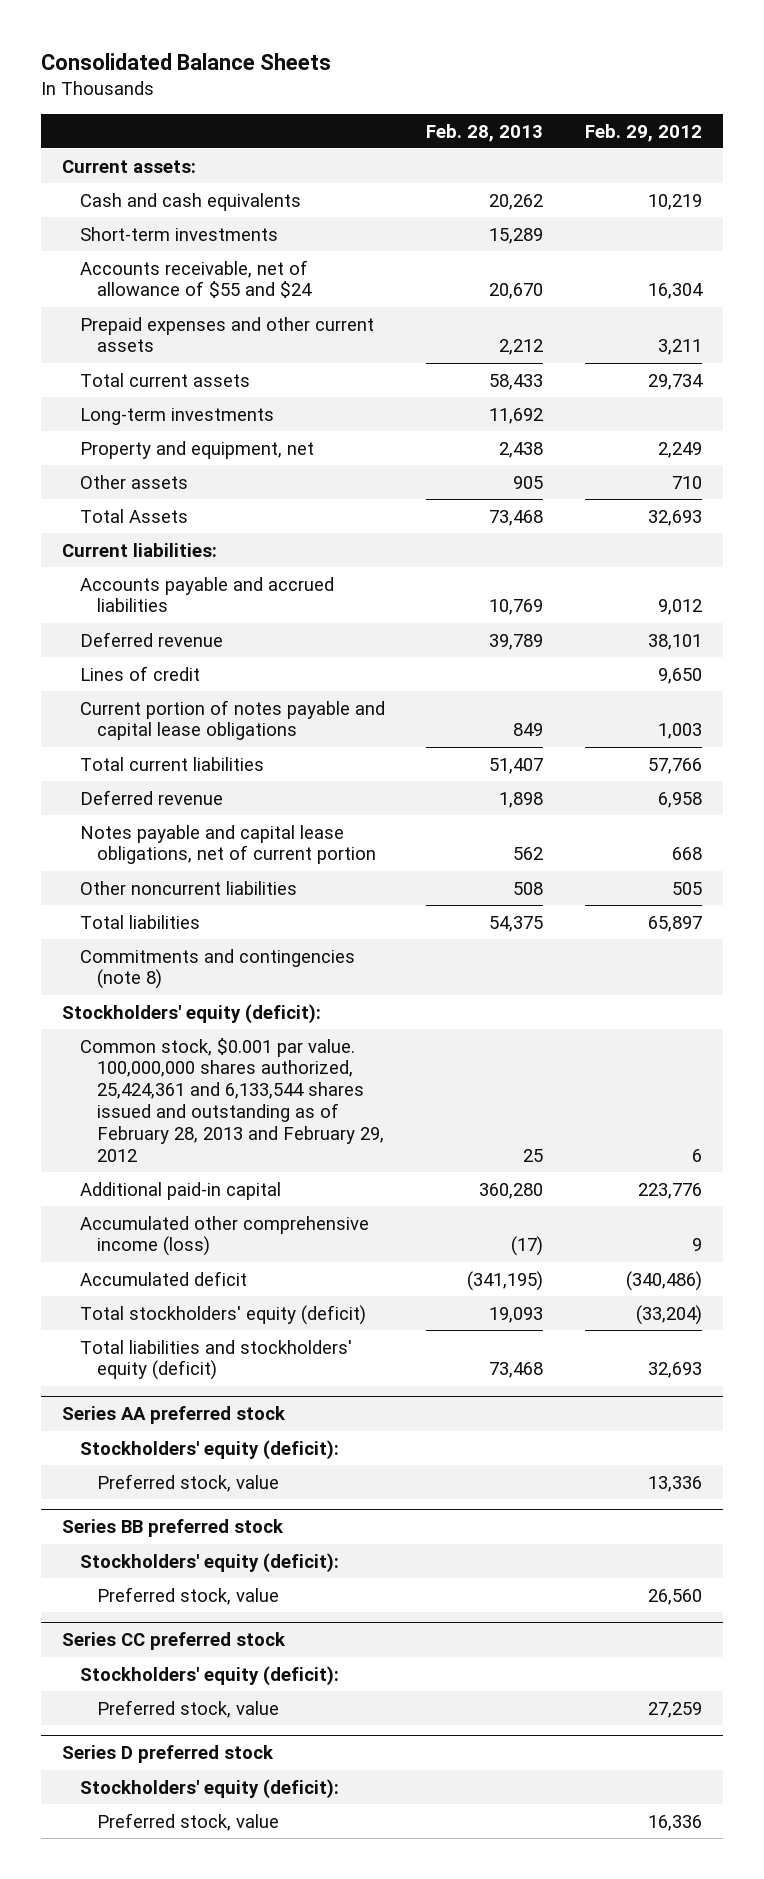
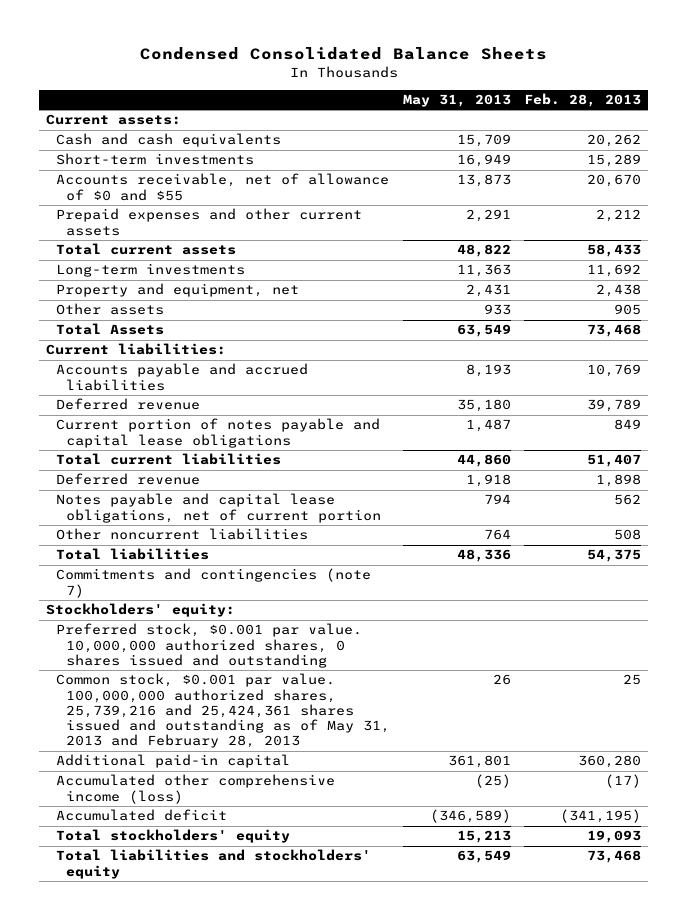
- Consolidated Balance Sheets
+ Condensed Consolidated Balance Sheets
- | Feb. 28, 2013 | Feb. 29, 2012
+ | May 31, 2013 | Feb. 28, 2013
- Accounts receivable, net of allowance of $55 and $24 | 20,670 | 16,304
+ Accounts receivable, net of allowance of $0 and $55 | 13,873 | 20,670
- Lines of credit | | 9,650
- Commitments and contingencies (note 8)
- Stockholders' equity (deficit):
- Common stock, $0.001 par value. 100,000,000 shares authorized, 25,424,361 and 6,133,544 shares issued and outstanding as of February 28, 2013 and February 29, 2012 | 25 | 6
+ Commitments and contingencies (note 7)
+ Stockholders' equity:
+ Preferred stock, $0.001 par value. 10,000,000 authorized shares, 0 shares issued and outstanding
+ Common stock, $0.001 par value. 100,000,000 authorized shares, 25,739,216 and 25,424,361 shares issued and outstanding as of May 31, 2013 and February 28, 2013 | 26 | 25
- Total stockholders' equity (deficit) | 19,093 | (33,204)
- Total liabilities and stockholders' equity (deficit) | 73,468 | 32,693
- Series AA preferred stock
- Stockholders' equity (deficit):
- Preferred stock, value | | 13,336
- Series BB preferred stock
- Stockholders' equity (deficit):
- Preferred stock, value | | 26,560
- Series CC preferred stock
- Stockholders' equity (deficit):
- Preferred stock, value | | 27,259
- Series D preferred stock
- Stockholders' equity (deficit):
- Preferred stock, value | | 16,336
+ Total stockholders' equity | 15,213 | 19,093
+ Total liabilities and stockholders' equity | 63,549 | 73,468

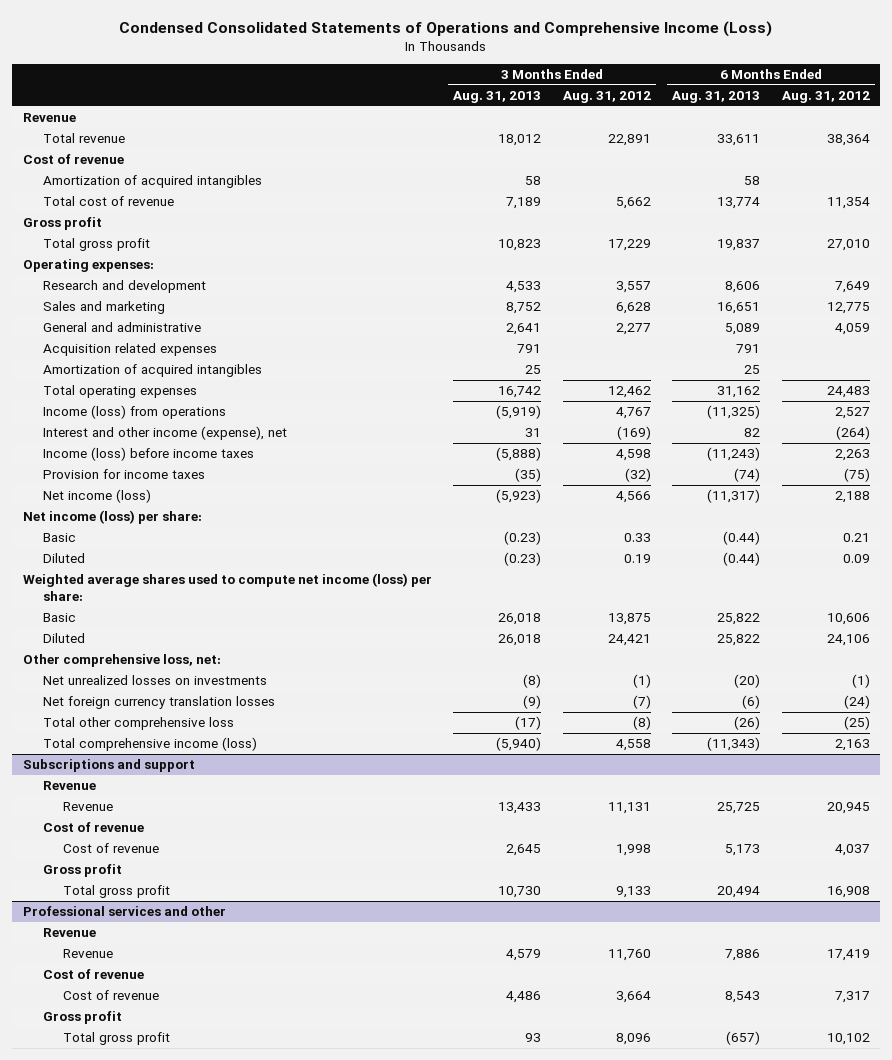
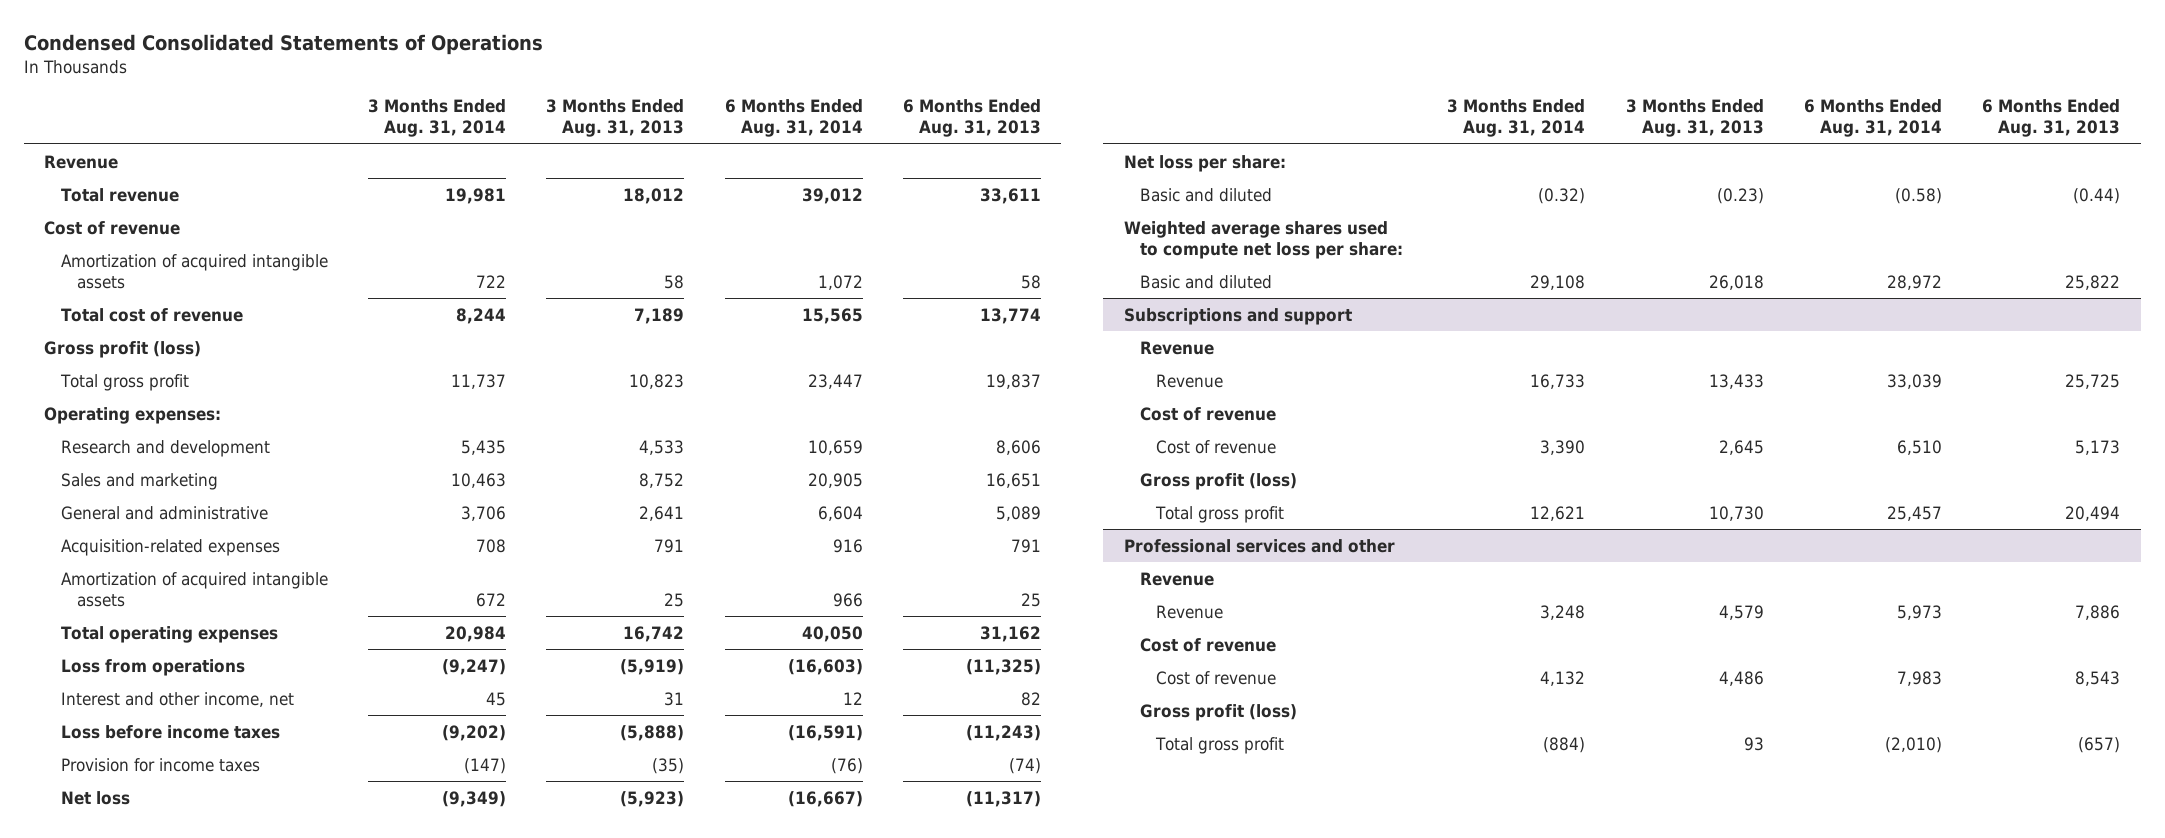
- Condensed Consolidated Statements of Operations and Comprehensive Income (Loss)
+ Condensed Consolidated Statements of Operations
- | 3 Months Ended Aug. 31, 2013 | 3 Months Ended Aug. 31, 2012 | 6 Months Ended Aug. 31, 2013 | 6 Months Ended Aug. 31, 2012
+ | 3 Months Ended Aug. 31, 2014 | 3 Months Ended Aug. 31, 2013 | 6 Months Ended Aug. 31, 2014 | 6 Months Ended Aug. 31, 2013
- Amortization of acquired intangibles | 58 | | 58 |
+ Amortization of acquired intangible assets | 722 | 58 | 1,072 | 58
- Gross profit
+ Gross profit (loss)
- Acquisition related expenses | 791 | | 791 |
- Amortization of acquired intangibles | 25 | | 25 |
+ Acquisition-related expenses | 708 | 791 | 916 | 791
+ Amortization of acquired intangible assets | 672 | 25 | 966 | 25
- Income (loss) from operations | (5,919) | 4,767 | (11,325) | 2,527
- Interest and other income (expense), net | 31 | (169) | 82 | (264)
- Income (loss) before income taxes | (5,888) | 4,598 | (11,243) | 2,263
+ Loss from operations | (9,247) | (5,919) | (16,603) | (11,325)
+ Interest and other income, net | 45 | 31 | 12 | 82
+ Loss before income taxes | (9,202) | (5,888) | (16,591) | (11,243)
- Net income (loss) | (5,923) | 4,566 | (11,317) | 2,188
- Net income (loss) per share:
- Basic | (0.23) | 0.33 | (0.44) | 0.21
- Diluted | (0.23) | 0.19 | (0.44) | 0.09
- Weighted average shares used to compute net income (loss) per share:
- Basic | 26,018 | 13,875 | 25,822 | 10,606
- Diluted | 26,018 | 24,421 | 25,822 | 24,106
- Other comprehensive loss, net:
- Net unrealized losses on investments | (8) | (1) | (20) | (1)
- Net foreign currency translation losses | (9) | (7) | (6) | (24)
- Total other comprehensive loss | (17) | (8) | (26) | (25)
- Total comprehensive income (loss) | (5,940) | 4,558 | (11,343) | 2,163
+ Net loss | (9,349) | (5,923) | (16,667) | (11,317)
+ Net loss per share:
+ Basic and diluted | (0.32) | (0.23) | (0.58) | (0.44)
+ Weighted average shares used to compute net loss per share:
+ Basic and diluted | 29,108 | 26,018 | 28,972 | 25,822
@ Subscriptions and support
- Gross profit
+ Gross profit (loss)
@ Professional services and other
- Gross profit
+ Gross profit (loss)

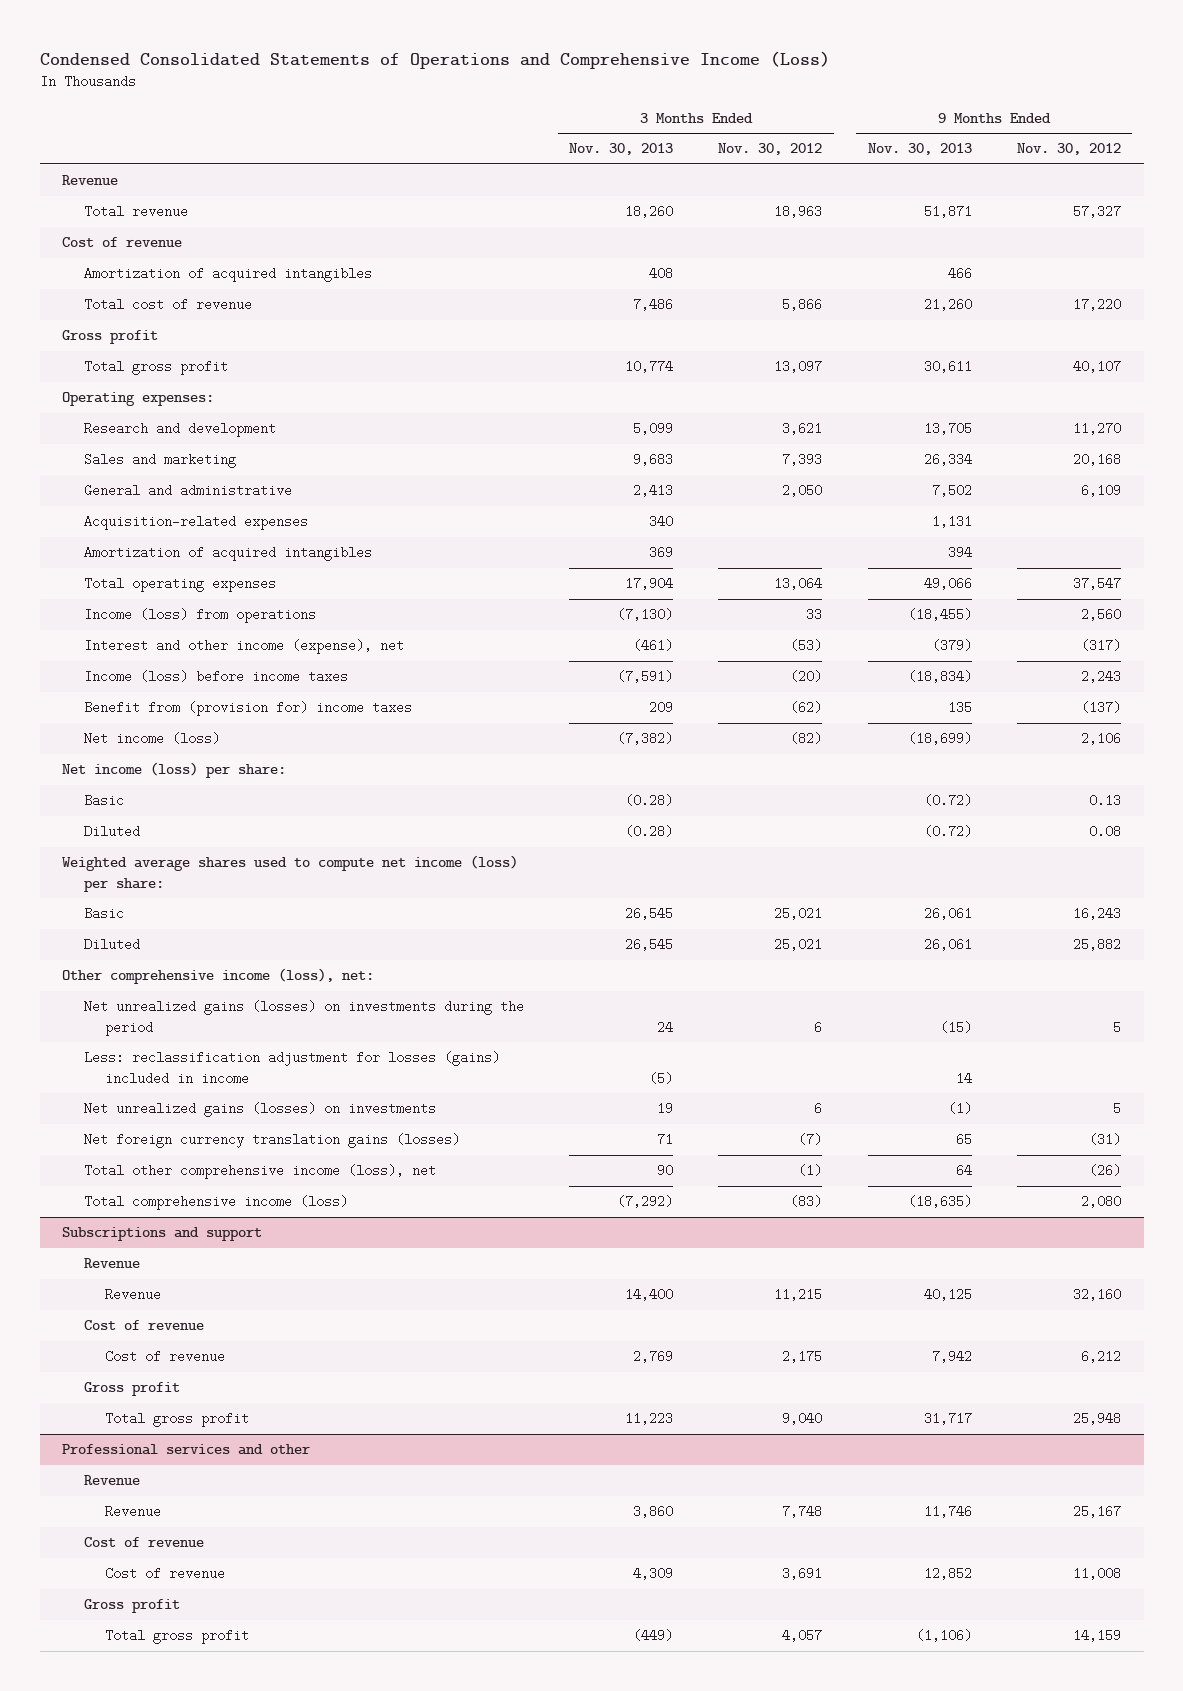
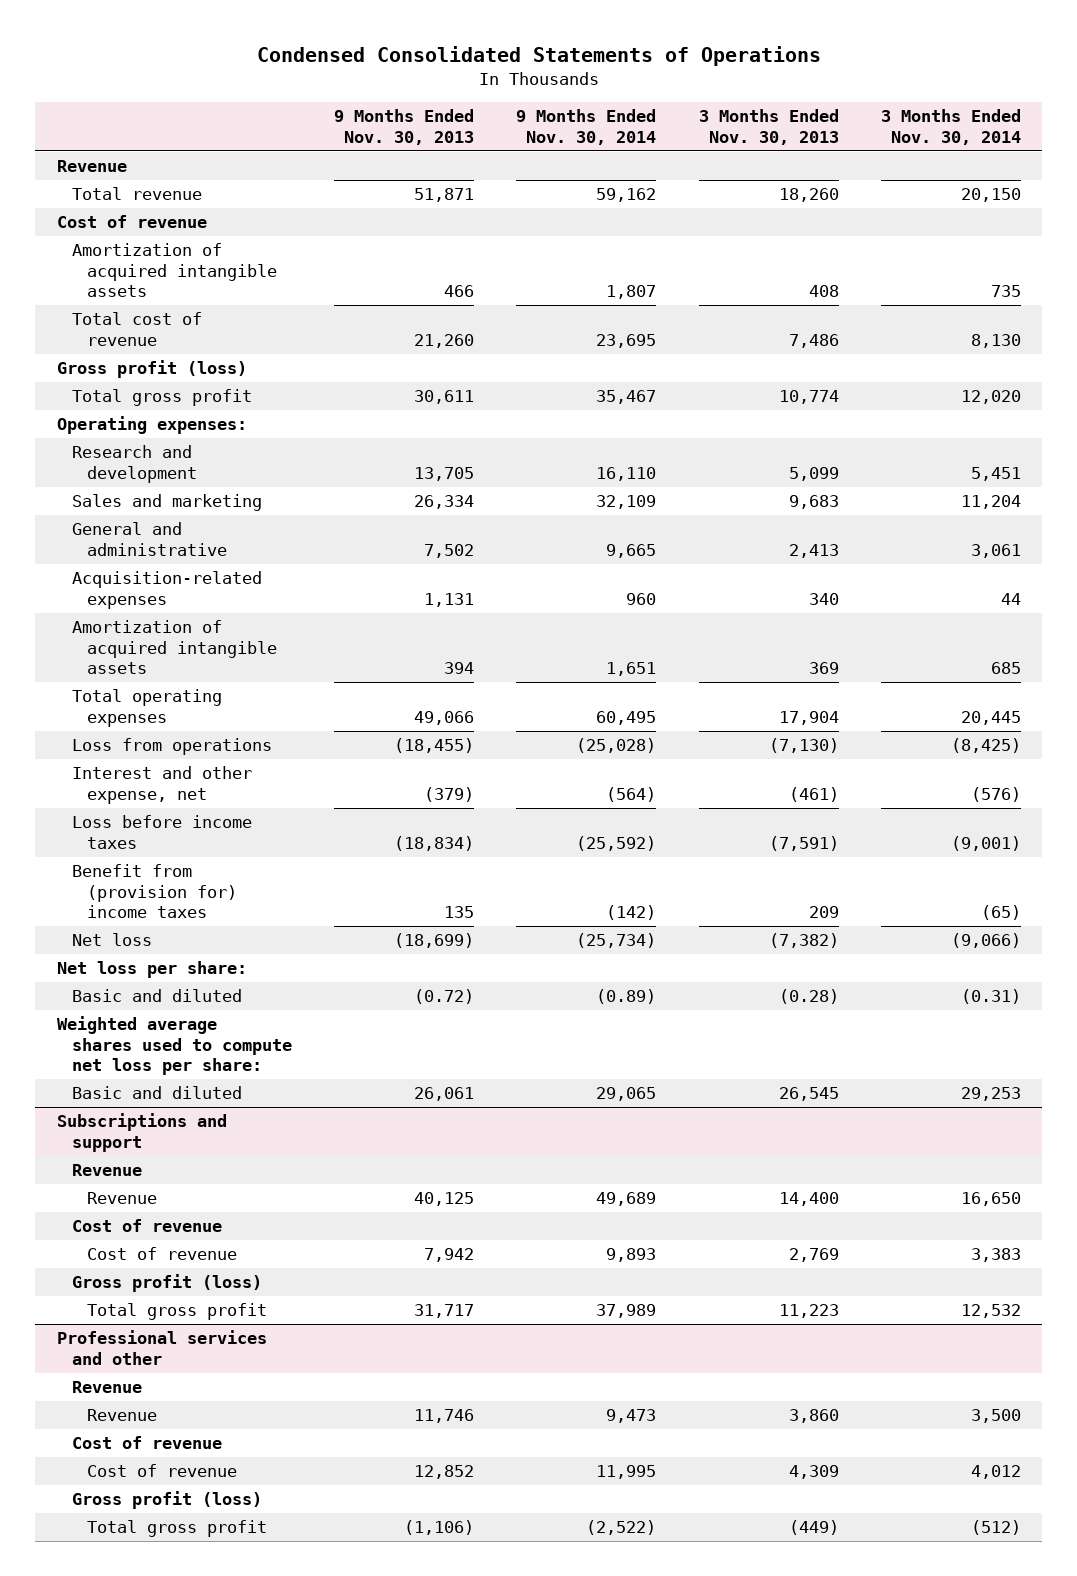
- Condensed Consolidated Statements of Operations and Comprehensive Income (Loss)
+ Condensed Consolidated Statements of Operations
- | 3 Months Ended Nov. 30, 2013 | 3 Months Ended Nov. 30, 2012 | 9 Months Ended Nov. 30, 2013 | 9 Months Ended Nov. 30, 2012
+ | 9 Months Ended Nov. 30, 2013 | 9 Months Ended Nov. 30, 2014 | 3 Months Ended Nov. 30, 2013 | 3 Months Ended Nov. 30, 2014
- Amortization of acquired intangibles | 408 | | 466 |
+ Amortization of acquired intangible assets | 466 | 1,807 | 408 | 735
- Gross profit
+ Gross profit (loss)
- Amortization of acquired intangibles | 369 | | 394 |
+ Amortization of acquired intangible assets | 394 | 1,651 | 369 | 685
- Income (loss) from operations | (7,130) | 33 | (18,455) | 2,560
- Interest and other income (expense), net | (461) | (53) | (379) | (317)
- Income (loss) before income taxes | (7,591) | (20) | (18,834) | 2,243
+ Loss from operations | (18,455) | (25,028) | (7,130) | (8,425)
+ Interest and other expense, net | (379) | (564) | (461) | (576)
+ Loss before income taxes | (18,834) | (25,592) | (7,591) | (9,001)
- Net income (loss) | (7,382) | (82) | (18,699) | 2,106
- Net income (loss) per share:
- Basic | (0.28) | | (0.72) | 0.13
- Diluted | (0.28) | | (0.72) | 0.08
- Weighted average shares used to compute net income (loss) per share:
- Basic | 26,545 | 25,021 | 26,061 | 16,243
- Diluted | 26,545 | 25,021 | 26,061 | 25,882
- Other comprehensive income (loss), net:
- Net unrealized gains (losses) on investments during the period | 24 | 6 | (15) | 5
- Less: reclassification adjustment for losses (gains) included in income | (5) | | 14 |
- Net unrealized gains (losses) on investments | 19 | 6 | (1) | 5
- Net foreign currency translation gains (losses) | 71 | (7) | 65 | (31)
- Total other comprehensive income (loss), net | 90 | (1) | 64 | (26)
- Total comprehensive income (loss) | (7,292) | (83) | (18,635) | 2,080
+ Net loss | (18,699) | (25,734) | (7,382) | (9,066)
+ Net loss per share:
+ Basic and diluted | (0.72) | (0.89) | (0.28) | (0.31)
+ Weighted average shares used to compute net loss per share:
+ Basic and diluted | 26,061 | 29,065 | 26,545 | 29,253
@ Subscriptions and support
- Gross profit
+ Gross profit (loss)
@ Professional services and other
- Gross profit
+ Gross profit (loss)

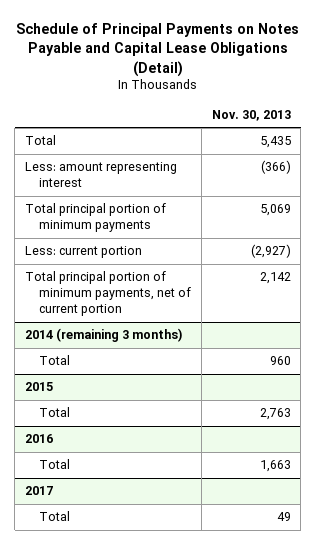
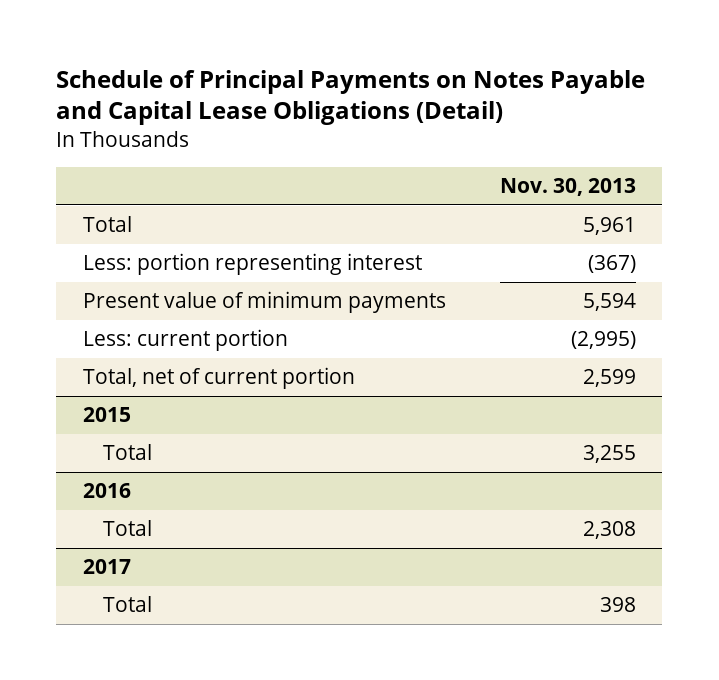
- Total | 5,435
- Less: amount representing interest | (366)
- Total principal portion of minimum payments | 5,069
- Less: current portion | (2,927)
- Total principal portion of minimum payments, net of current portion | 2,142
- 2014 (remaining 3 months)
- Total | 960
+ Total | 5,961
+ Less: portion representing interest | (367)
+ Present value of minimum payments | 5,594
+ Less: current portion | (2,995)
+ Total, net of current portion | 2,599
@ 2015
- Total | 2,763
+ Total | 3,255
@ 2016
- Total | 1,663
+ Total | 2,308
@ 2017
- Total | 49
+ Total | 398

